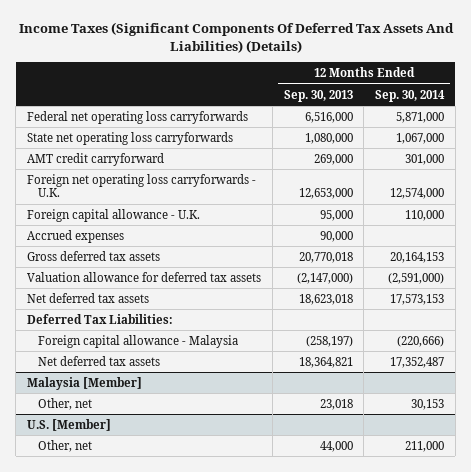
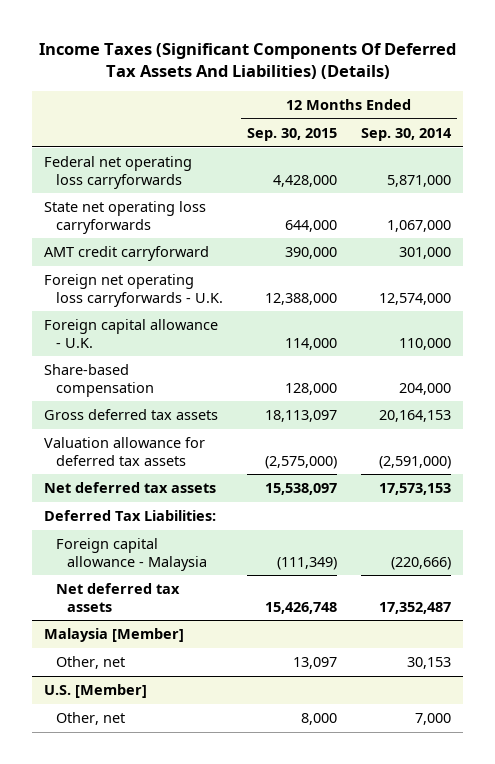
- | 12 Months Ended Sep. 30, 2013 | 12 Months Ended Sep. 30, 2014
+ | 12 Months Ended Sep. 30, 2015 | 12 Months Ended Sep. 30, 2014
- Accrued expenses | 90,000 |
+ Share-based compensation | 128,000 | 204,000
@ U.S. [Member]
- Other, net | 44,000 | 211,000
+ Other, net | 8,000 | 7,000

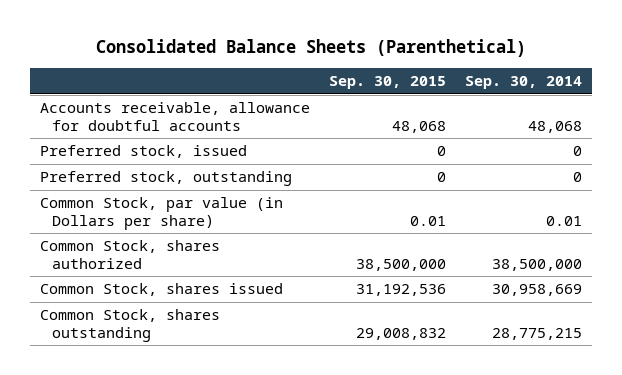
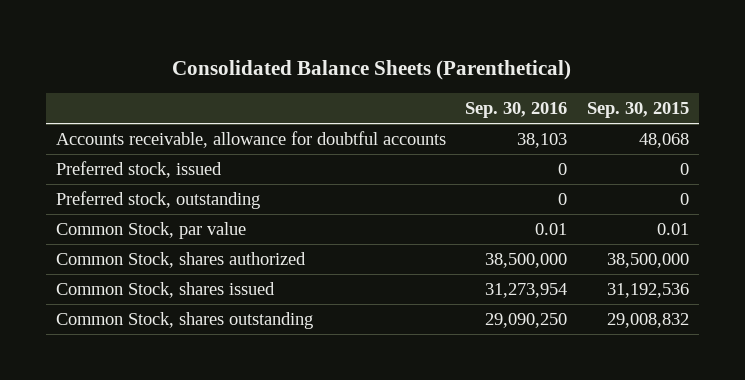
- | Sep. 30, 2015 | Sep. 30, 2014
+ | Sep. 30, 2016 | Sep. 30, 2015
- Common Stock, par value (in Dollars per share) | 0.01 | 0.01
+ Common Stock, par value | 0.01 | 0.01

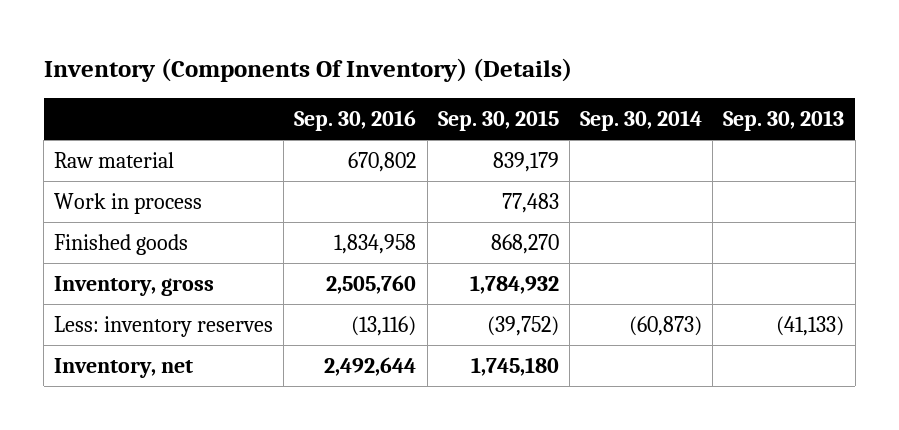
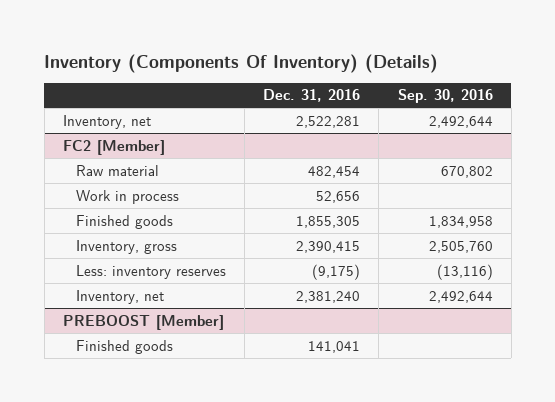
- | Sep. 30, 2016 | Sep. 30, 2015 | Sep. 30, 2014 | Sep. 30, 2013
+ | Dec. 31, 2016 | Sep. 30, 2016
+ Inventory, net | 2,522,281 | 2,492,644
+ FC2 [Member]
+ PREBOOST [Member]
+ Finished goods | 141,041 |

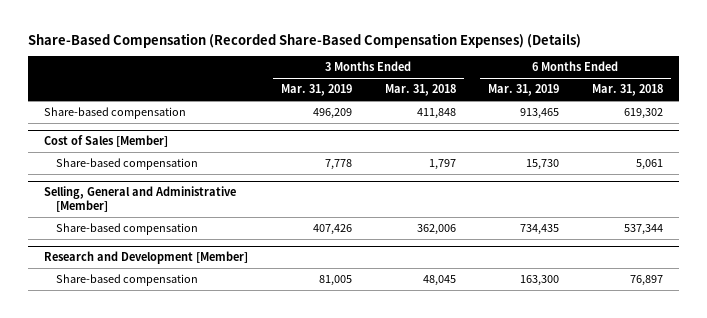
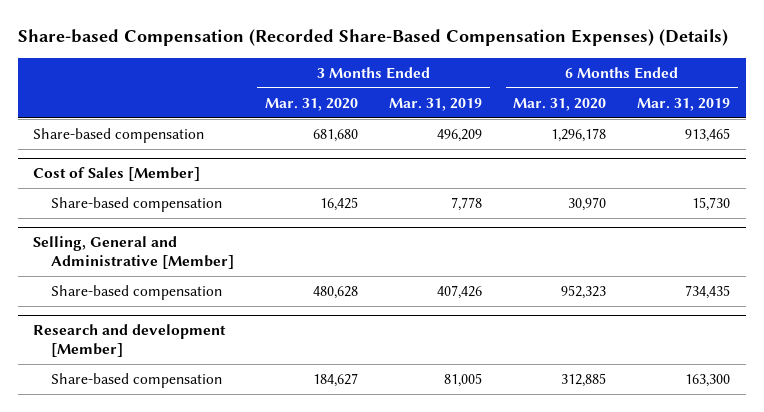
- Share-Based Compensation (Recorded Share-Based Compensation Expenses) (Details)
+ Share-based Compensation (Recorded Share-Based Compensation Expenses) (Details)
- | 3 Months Ended Mar. 31, 2019 | 3 Months Ended Mar. 31, 2018 | 6 Months Ended Mar. 31, 2019 | 6 Months Ended Mar. 31, 2018
+ | 3 Months Ended Mar. 31, 2020 | 3 Months Ended Mar. 31, 2019 | 6 Months Ended Mar. 31, 2020 | 6 Months Ended Mar. 31, 2019
- Research and Development [Member]
+ Research and development [Member]

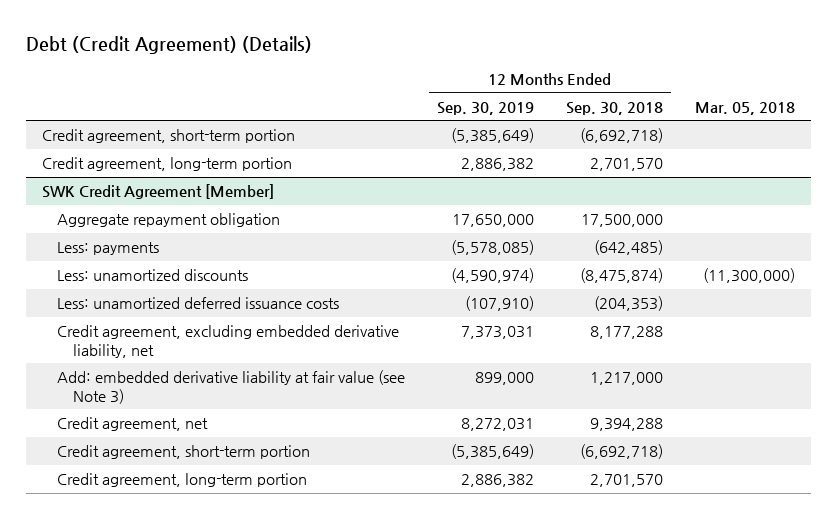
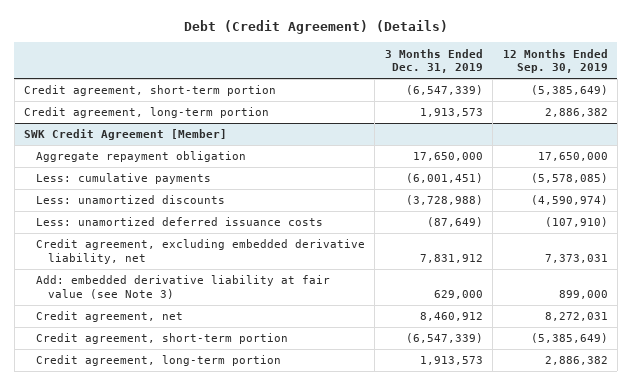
- | 12 Months Ended Sep. 30, 2019 | 12 Months Ended Sep. 30, 2018 | Mar. 05, 2018
+ | 3 Months Ended Dec. 31, 2019 | 12 Months Ended Sep. 30, 2019
@ SWK Credit Agreement [Member]
- Less: payments | (5,578,085) | (642,485) |
+ Less: cumulative payments | (6,001,451) | (5,578,085)

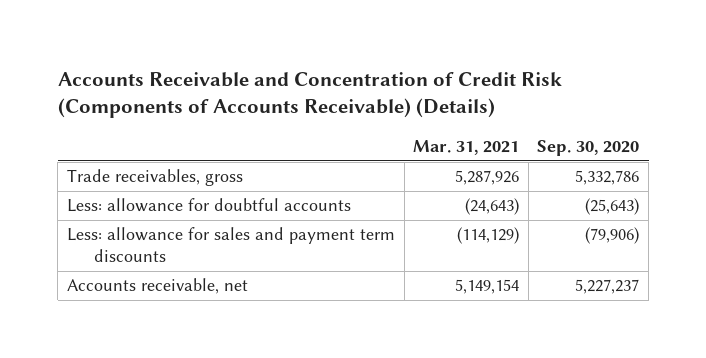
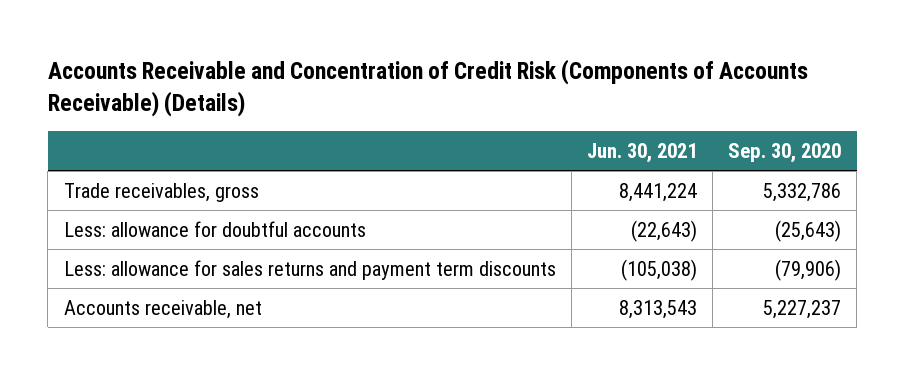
- | Mar. 31, 2021 | Sep. 30, 2020
+ | Jun. 30, 2021 | Sep. 30, 2020
- Less: allowance for sales and payment term discounts | (114,129) | (79,906)
+ Less: allowance for sales returns and payment term discounts | (105,038) | (79,906)

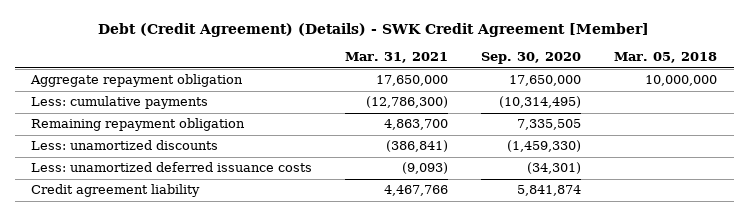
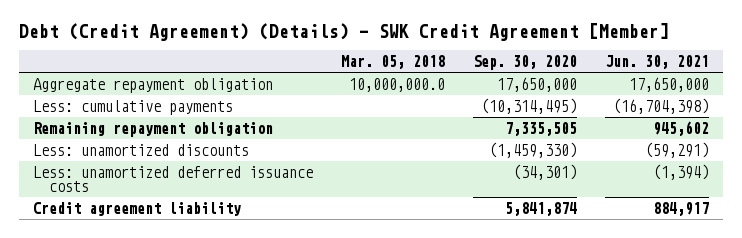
- | Mar. 31, 2021 | Sep. 30, 2020 | Mar. 05, 2018
+ | Mar. 05, 2018 | Sep. 30, 2020 | Jun. 30, 2021
- Aggregate repayment obligation | 17,650,000 | 17,650,000 | 10,000,000
+ Aggregate repayment obligation | 10,000,000.0 | 17,650,000 | 17,650,000

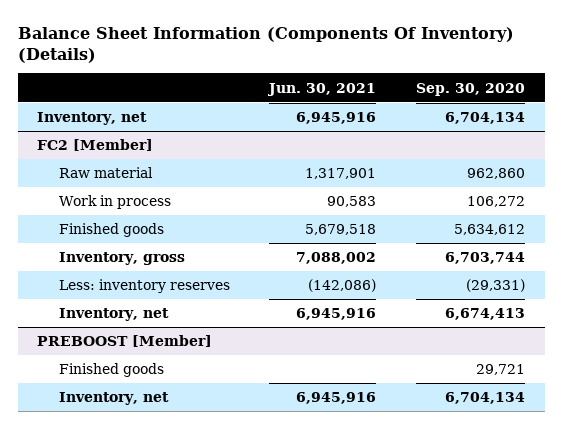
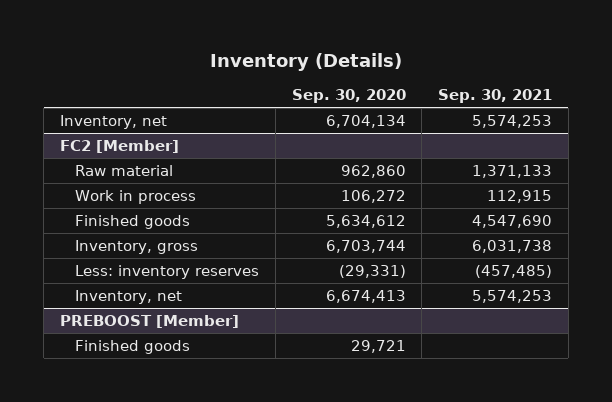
- Balance Sheet Information (Components Of Inventory) (Details)
+ Inventory (Details)
- | Jun. 30, 2021 | Sep. 30, 2020
+ | Sep. 30, 2020 | Sep. 30, 2021
@ PREBOOST [Member]
- Inventory, net | 6,945,916 | 6,704,134

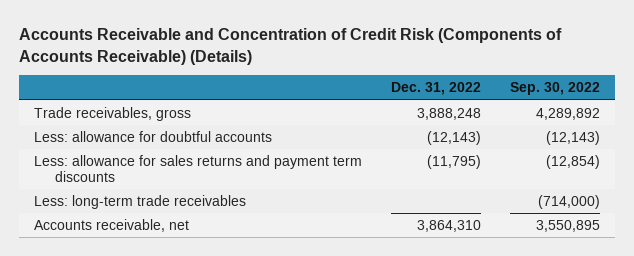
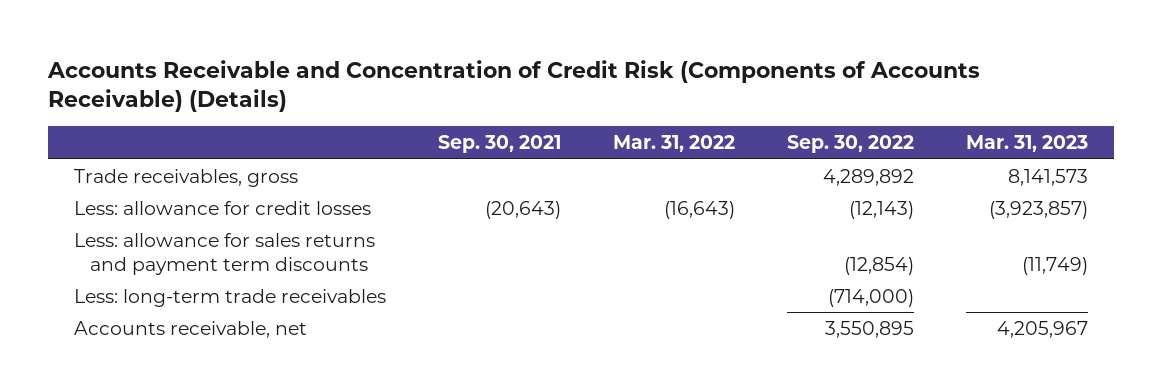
- | Dec. 31, 2022 | Sep. 30, 2022
+ | Sep. 30, 2021 | Mar. 31, 2022 | Sep. 30, 2022 | Mar. 31, 2023
- Less: allowance for doubtful accounts | (12,143) | (12,143)
+ Less: allowance for credit losses | (20,643) | (16,643) | (12,143) | (3,923,857)

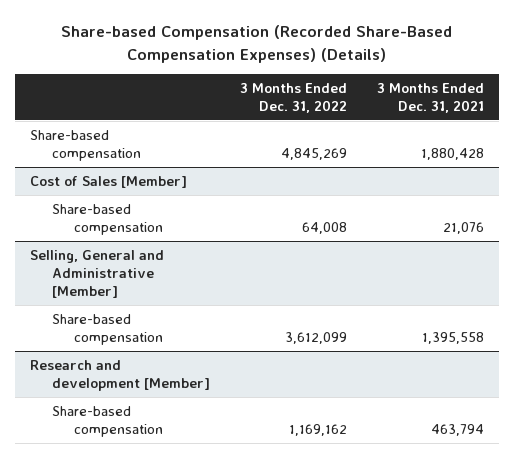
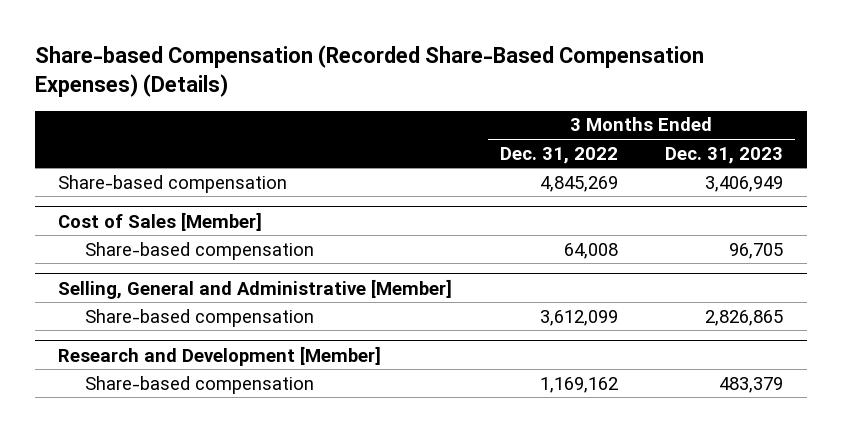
- | 3 Months Ended Dec. 31, 2022 | 3 Months Ended Dec. 31, 2021
+ | 3 Months Ended Dec. 31, 2022 | 3 Months Ended Dec. 31, 2023
- Research and development [Member]
+ Research and Development [Member]

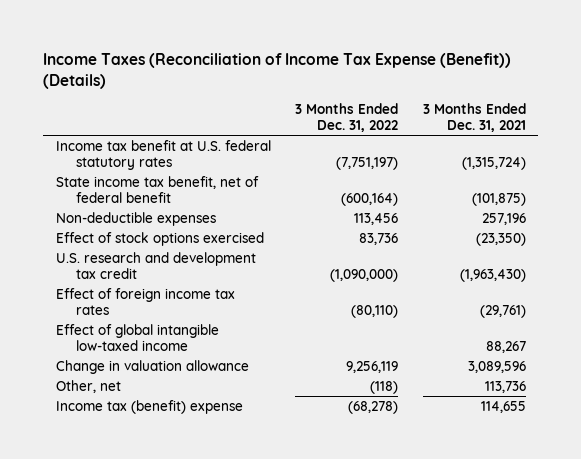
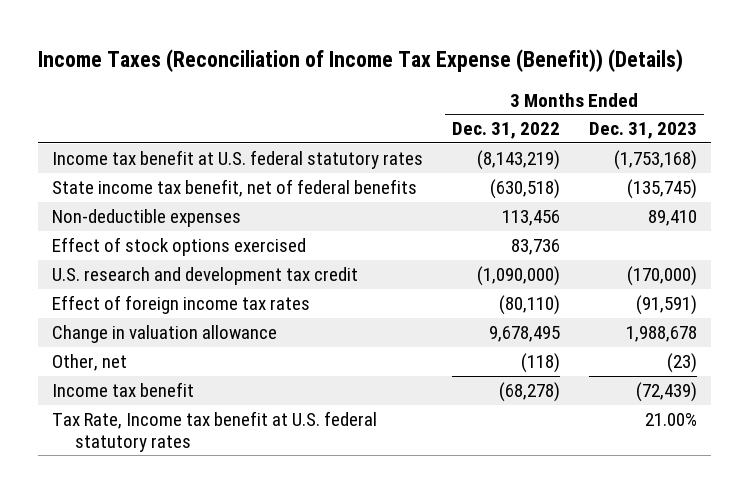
- | 3 Months Ended Dec. 31, 2022 | 3 Months Ended Dec. 31, 2021
+ | 3 Months Ended Dec. 31, 2022 | 3 Months Ended Dec. 31, 2023
- Income tax benefit at U.S. federal statutory rates | (7,751,197) | (1,315,724)
- State income tax benefit, net of federal benefit | (600,164) | (101,875)
+ Income tax benefit at U.S. federal statutory rates | (8,143,219) | (1,753,168)
+ State income tax benefit, net of federal benefits | (630,518) | (135,745)
- Effect of global intangible low-taxed income | | 88,267
- Change in valuation allowance | 9,256,119 | 3,089,596
+ Change in valuation allowance | 9,678,495 | 1,988,678
- Income tax (benefit) expense | (68,278) | 114,655
+ Income tax benefit | (68,278) | (72,439)
+ Tax Rate, Income tax benefit at U.S. federal statutory rates | | 21.00%

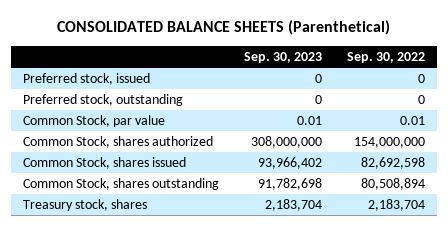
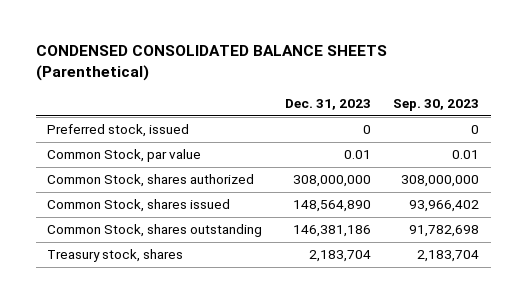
- CONSOLIDATED BALANCE SHEETS (Parenthetical)
+ CONDENSED CONSOLIDATED BALANCE SHEETS (Parenthetical)
- | Sep. 30, 2023 | Sep. 30, 2022
+ | Dec. 31, 2023 | Sep. 30, 2023
- Preferred stock, outstanding | 0 | 0

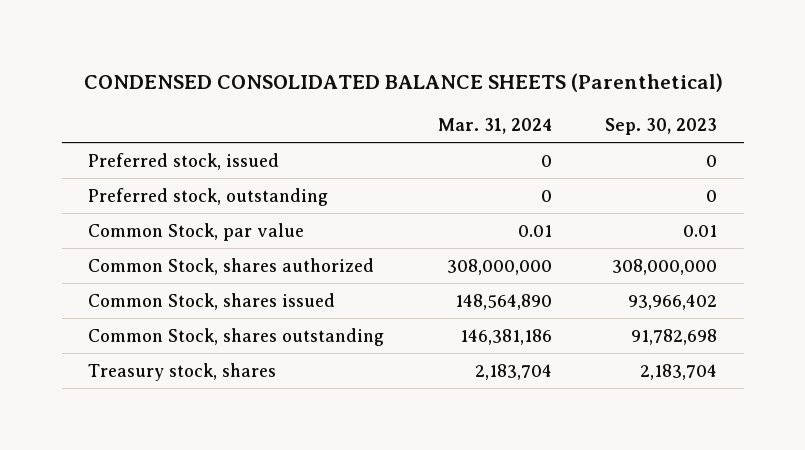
- | Dec. 31, 2023 | Sep. 30, 2023
+ | Mar. 31, 2024 | Sep. 30, 2023
+ Preferred stock, outstanding | 0 | 0

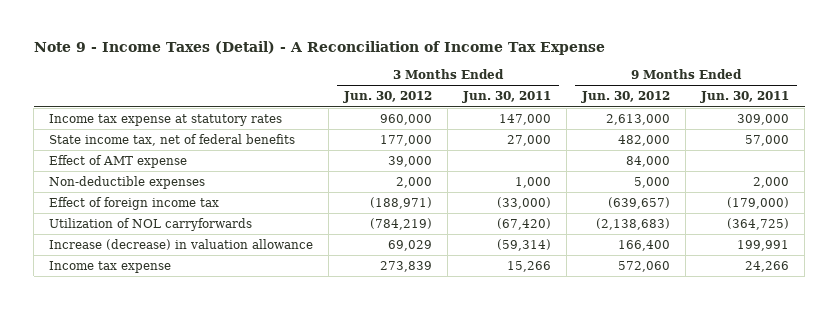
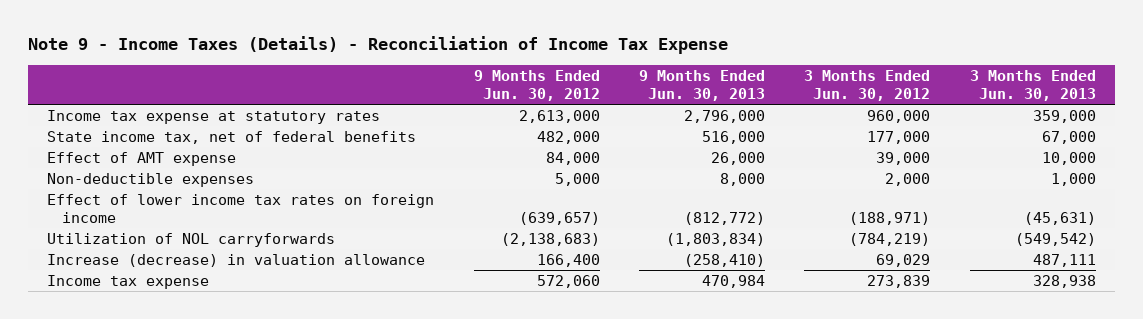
- Note 9 - Income Taxes (Detail) - A Reconciliation of Income Tax Expense
+ Note 9 - Income Taxes (Details) - Reconciliation of Income Tax Expense
- | 3 Months Ended Jun. 30, 2012 | 3 Months Ended Jun. 30, 2011 | 9 Months Ended Jun. 30, 2012 | 9 Months Ended Jun. 30, 2011
+ | 9 Months Ended Jun. 30, 2012 | 9 Months Ended Jun. 30, 2013 | 3 Months Ended Jun. 30, 2012 | 3 Months Ended Jun. 30, 2013
- Effect of foreign income tax | (188,971) | (33,000) | (639,657) | (179,000)
+ Effect of lower income tax rates on foreign income | (639,657) | (812,772) | (188,971) | (45,631)

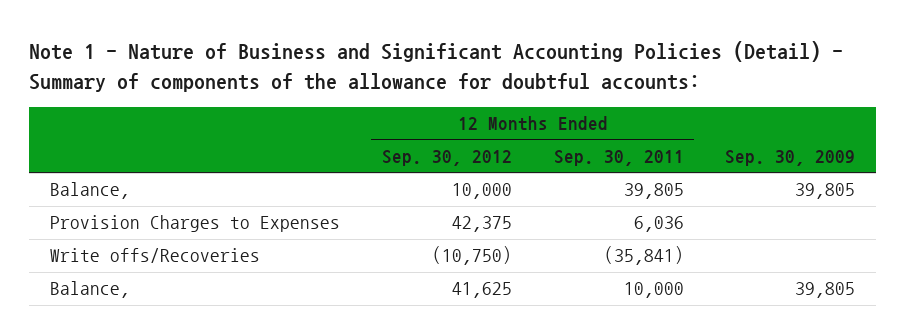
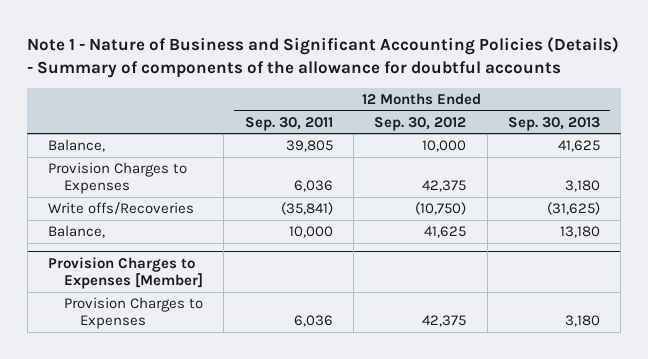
- Note 1 - Nature of Business and Significant Accounting Policies (Detail) - Summary of components of the allowance for doubtful accounts:
+ Note 1 - Nature of Business and Significant Accounting Policies (Details) - Summary of components of the allowance for doubtful accounts
- | 12 Months Ended Sep. 30, 2012 | 12 Months Ended Sep. 30, 2011 | Sep. 30, 2009
+ | 12 Months Ended Sep. 30, 2011 | 12 Months Ended Sep. 30, 2012 | 12 Months Ended Sep. 30, 2013
+ Provision Charges to Expenses [Member]
+ Provision Charges to Expenses | 6,036 | 42,375 | 3,180

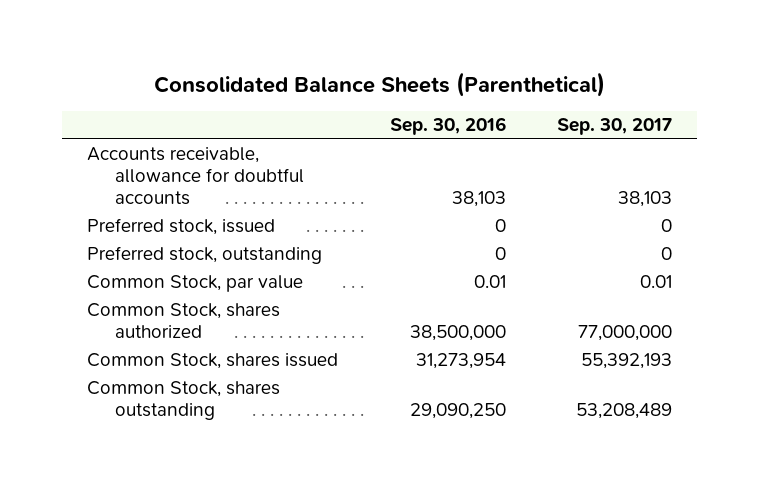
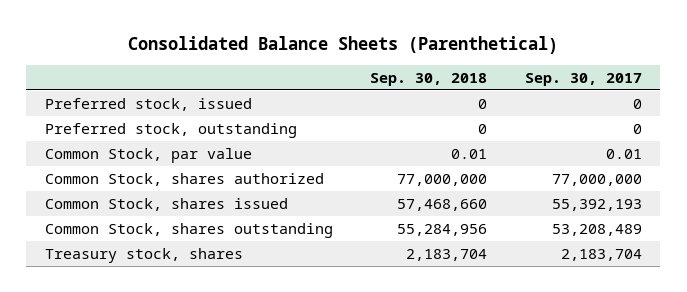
- | Sep. 30, 2016 | Sep. 30, 2017
+ | Sep. 30, 2018 | Sep. 30, 2017
- Accounts receivable, allowance for doubtful accounts | 38,103 | 38,103
+ Treasury stock, shares | 2,183,704 | 2,183,704

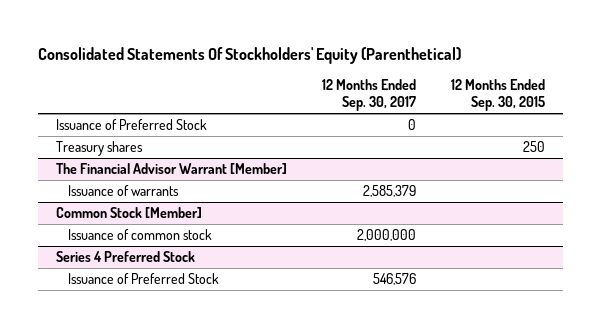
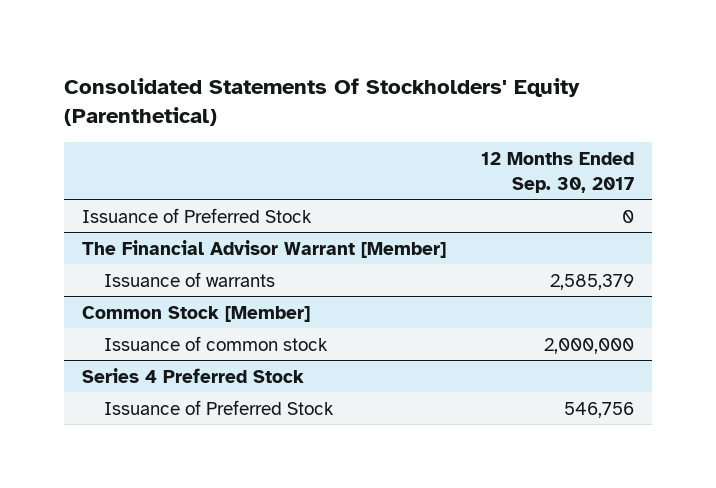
- | 12 Months Ended Sep. 30, 2017 | 12 Months Ended Sep. 30, 2015
+ | 12 Months Ended Sep. 30, 2017
- Treasury shares | | 250
@ Series 4 Preferred Stock
- Issuance of Preferred Stock | 546,576 |
+ Issuance of Preferred Stock | 546,756

